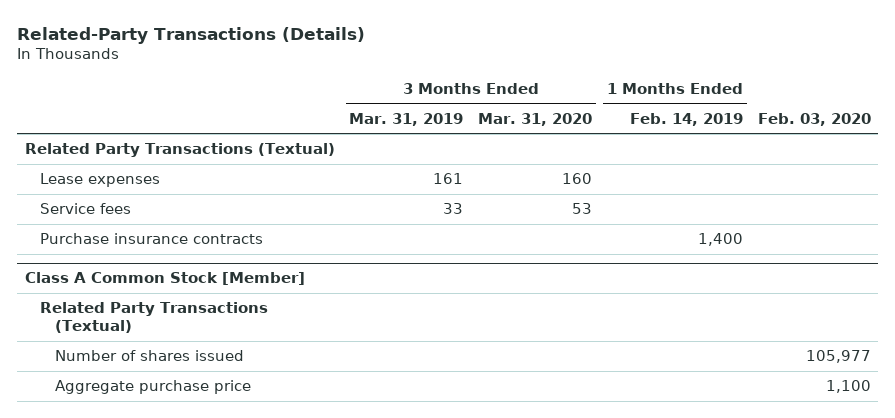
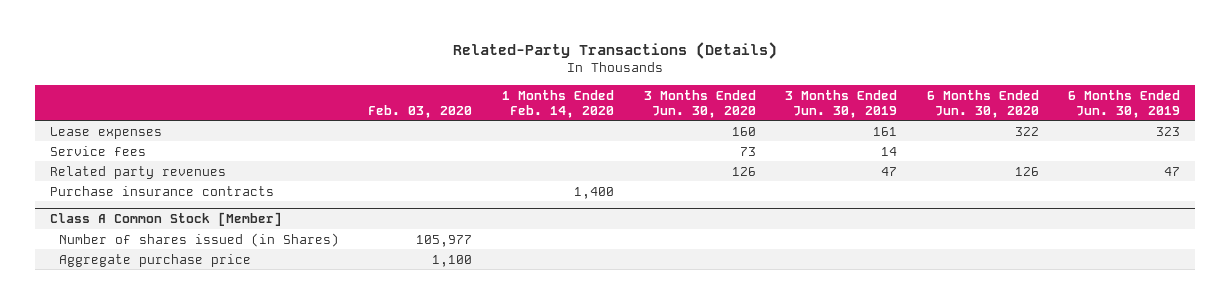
- | 3 Months Ended Mar. 31, 2019 | 3 Months Ended Mar. 31, 2020 | 1 Months Ended Feb. 14, 2019 | Feb. 03, 2020
+ | Feb. 03, 2020 | 1 Months Ended Feb. 14, 2020 | 3 Months Ended Jun. 30, 2020 | 3 Months Ended Jun. 30, 2019 | 6 Months Ended Jun. 30, 2020 | 6 Months Ended Jun. 30, 2019
- Related Party Transactions (Textual)
+ Related party revenues | | | 126 | 47 | 126 | 47
@ Class A Common Stock [Member]
- Related Party Transactions (Textual)
- Number of shares issued | | | | 105,977
+ Number of shares issued (in Shares) | 105,977 | | | | |

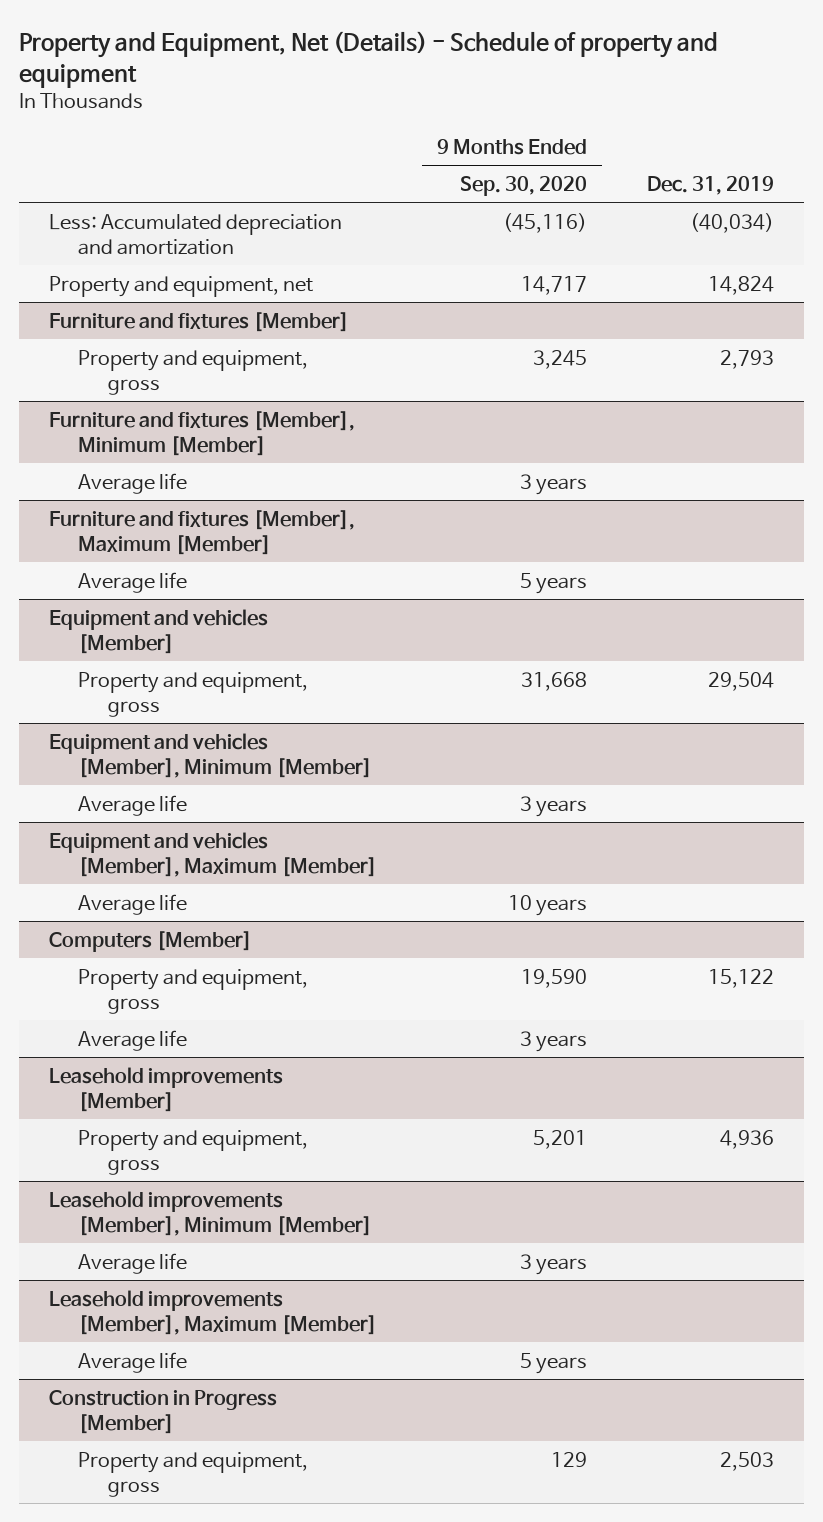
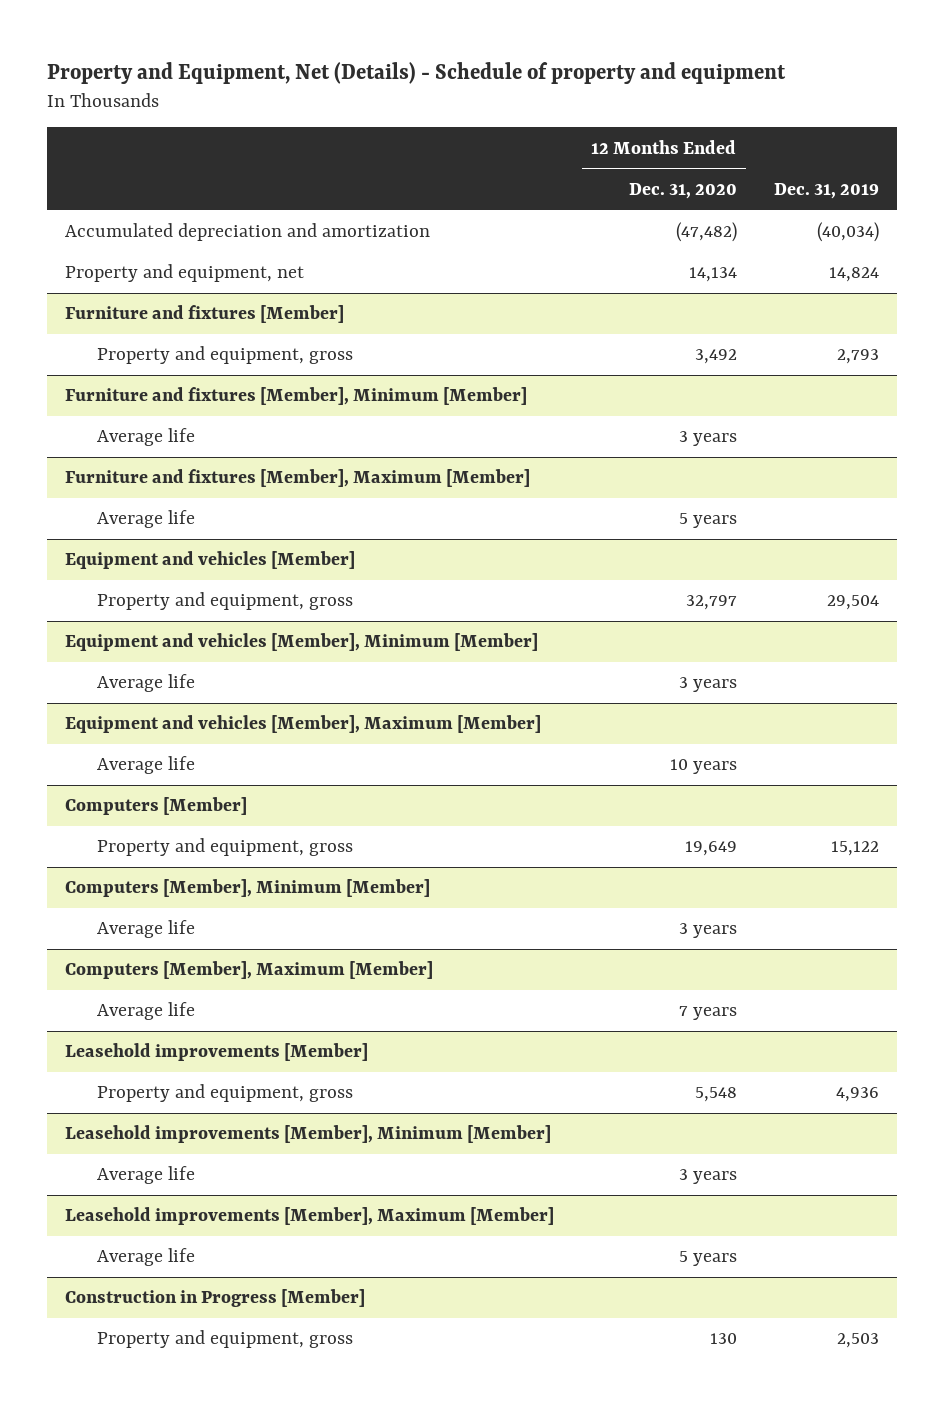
- | 9 Months Ended Sep. 30, 2020 | Dec. 31, 2019
+ | 12 Months Ended Dec. 31, 2020 | Dec. 31, 2019
- Less: Accumulated depreciation and amortization | (45,116) | (40,034)
+ Accumulated depreciation and amortization | (47,482) | (40,034)
@ Computers [Member]
- Average life | 3 years |
+ Computers [Member], Minimum [Member]
+ Average life | 3 years |
+ Computers [Member], Maximum [Member]
+ Average life | 7 years |

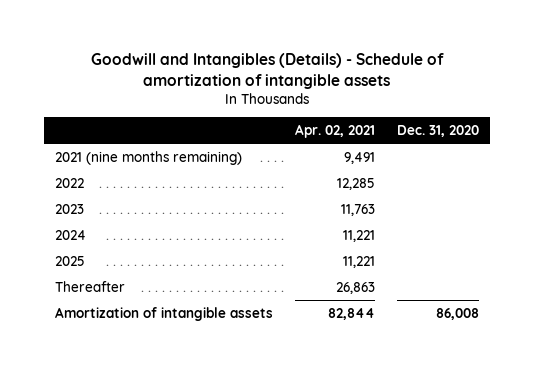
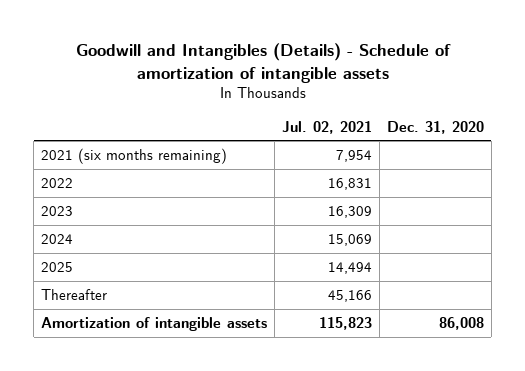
- | Apr. 02, 2021 | Dec. 31, 2020
+ | Jul. 02, 2021 | Dec. 31, 2020
- 2021 (nine months remaining) | 9,491 |
+ 2021 (six months remaining) | 7,954 |

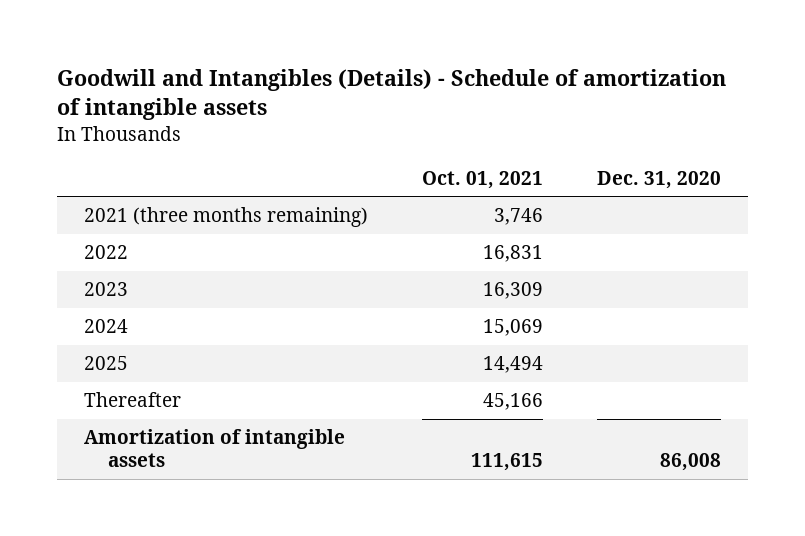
- | Jul. 02, 2021 | Dec. 31, 2020
+ | Oct. 01, 2021 | Dec. 31, 2020
- 2021 (six months remaining) | 7,954 |
+ 2021 (three months remaining) | 3,746 |

